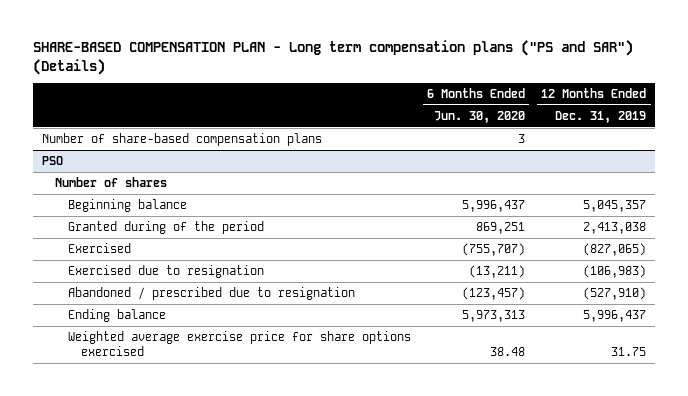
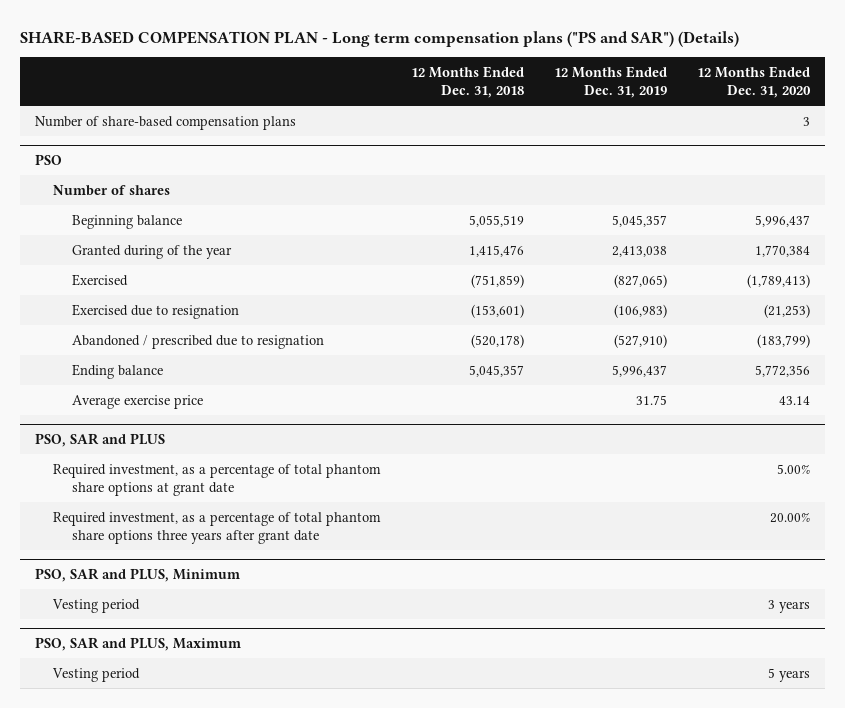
- | 6 Months Ended Jun. 30, 2020 | 12 Months Ended Dec. 31, 2019
+ | 12 Months Ended Dec. 31, 2018 | 12 Months Ended Dec. 31, 2019 | 12 Months Ended Dec. 31, 2020
@ PSO
- Granted during of the period | 869,251 | 2,413,038
+ Granted during of the year | 1,415,476 | 2,413,038 | 1,770,384
- Weighted average exercise price for share options exercised | 38.48 | 31.75
+ Average exercise price | | 31.75 | 43.14
+ PSO, SAR and PLUS
+ Required investment, as a percentage of total phantom share options at grant date | | | 5.00%
+ Required investment, as a percentage of total phantom share options three years after grant date | | | 20.00%
+ PSO, SAR and PLUS, Minimum
+ Vesting period | | | 3 years
+ PSO, SAR and PLUS, Maximum
+ Vesting period | | | 5 years

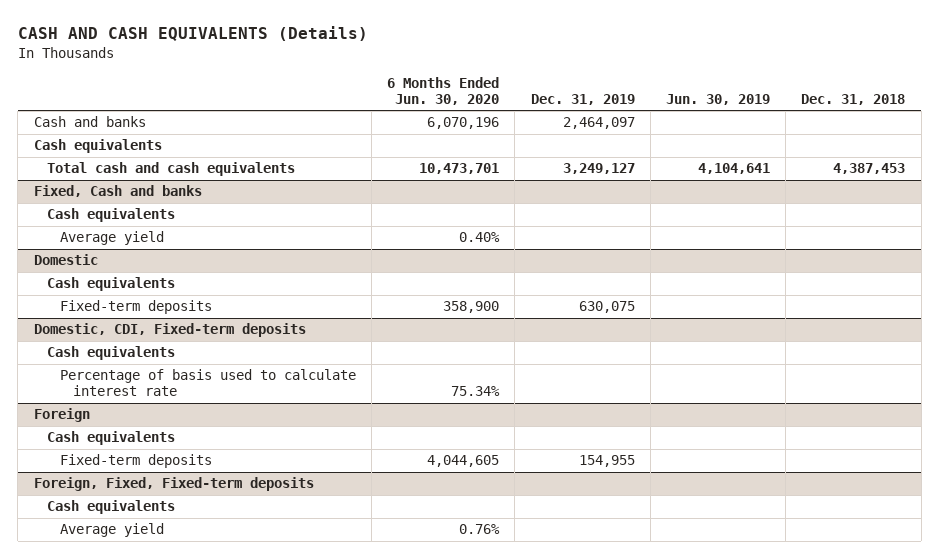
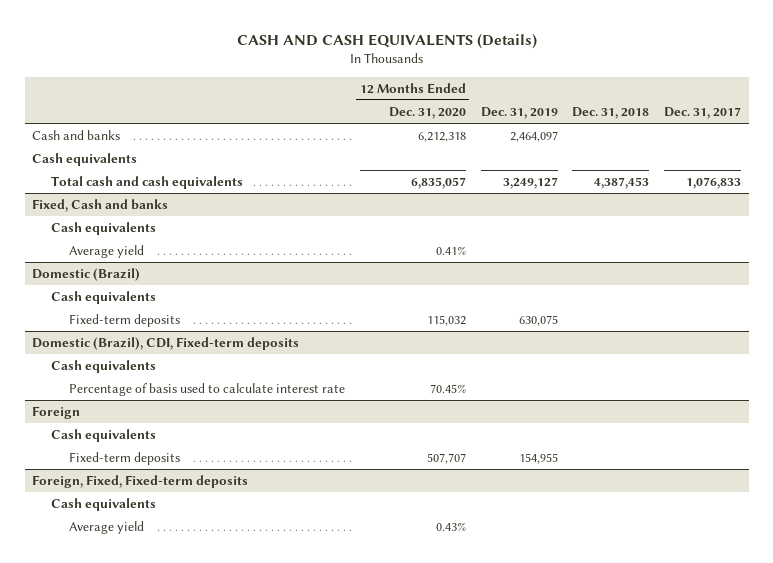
- | 6 Months Ended Jun. 30, 2020 | Dec. 31, 2019 | Jun. 30, 2019 | Dec. 31, 2018
+ | 12 Months Ended Dec. 31, 2020 | Dec. 31, 2019 | Dec. 31, 2018 | Dec. 31, 2017
- Domestic
+ Domestic (Brazil)
- Domestic, CDI, Fixed-term deposits
+ Domestic (Brazil), CDI, Fixed-term deposits

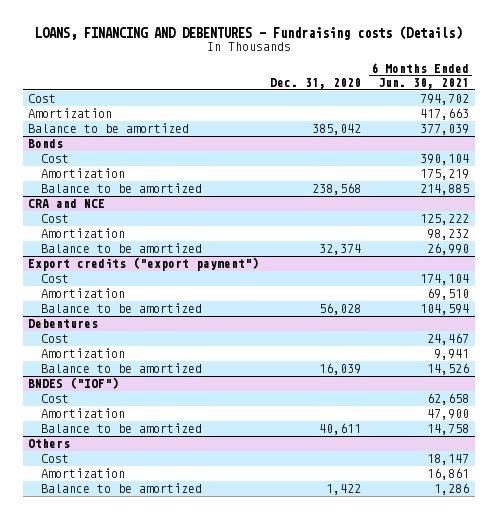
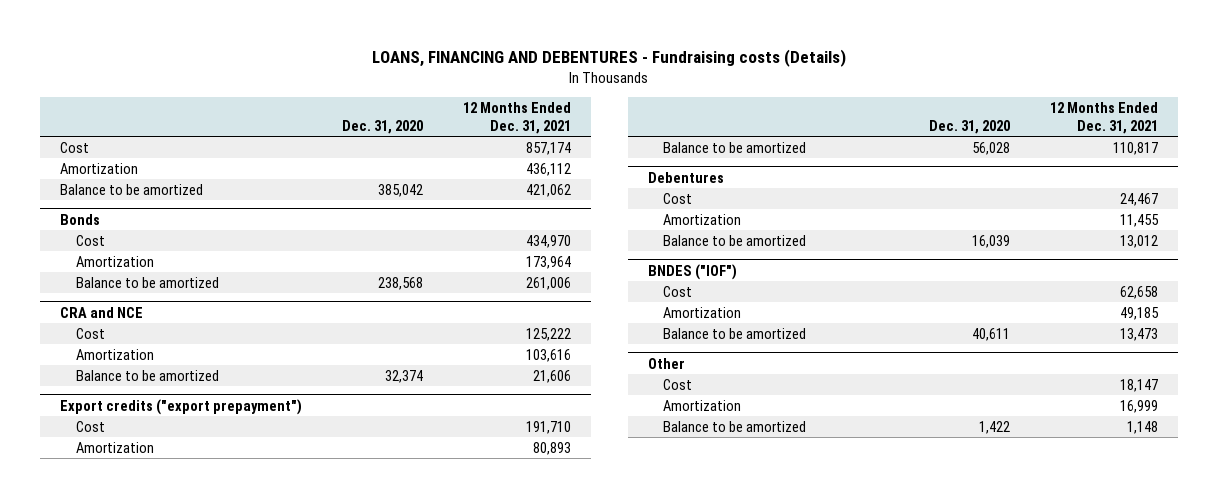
- | Dec. 31, 2020 | 6 Months Ended Jun. 30, 2021
+ | Dec. 31, 2020 | 12 Months Ended Dec. 31, 2021
- Export credits ("export payment")
+ Export credits ("export prepayment")
- Others
+ Other

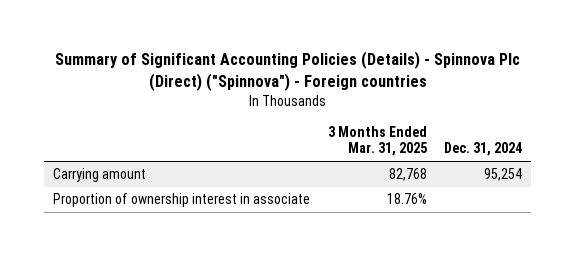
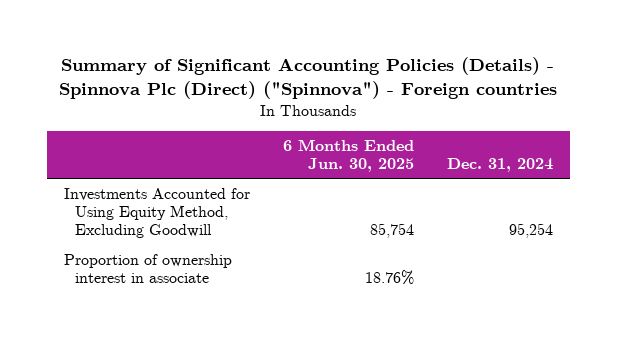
- | 3 Months Ended Mar. 31, 2025 | Dec. 31, 2024
+ | 6 Months Ended Jun. 30, 2025 | Dec. 31, 2024
- Carrying amount | 82,768 | 95,254
+ Investments Accounted for Using Equity Method, Excluding Goodwill | 85,754 | 95,254

